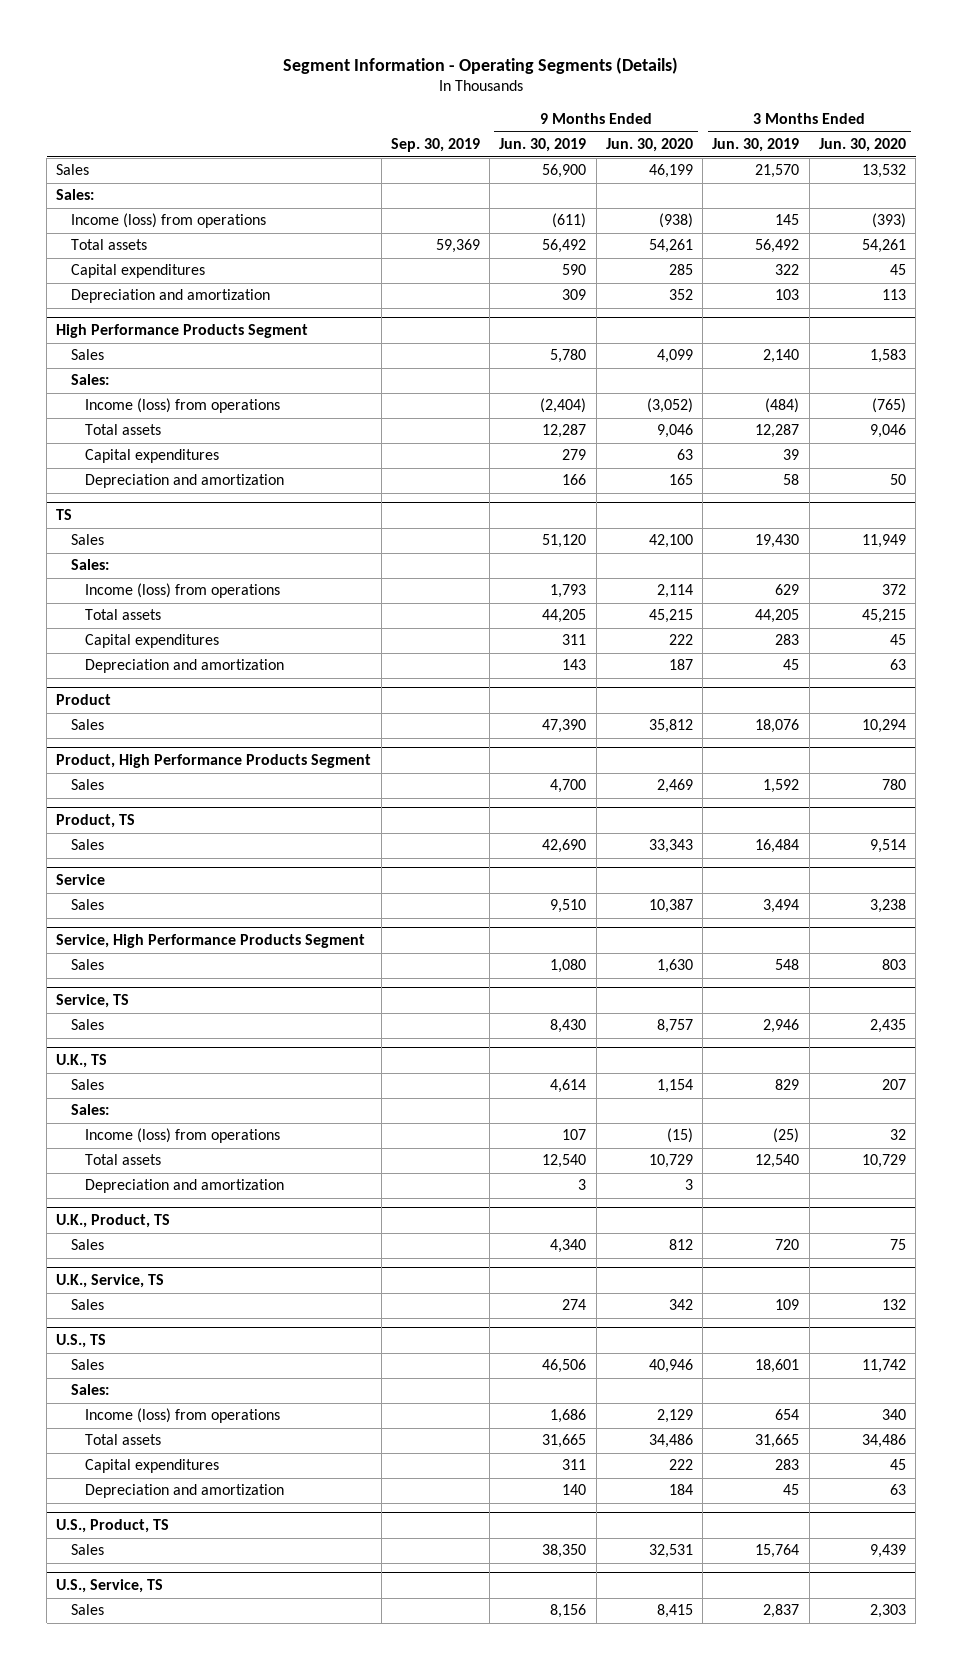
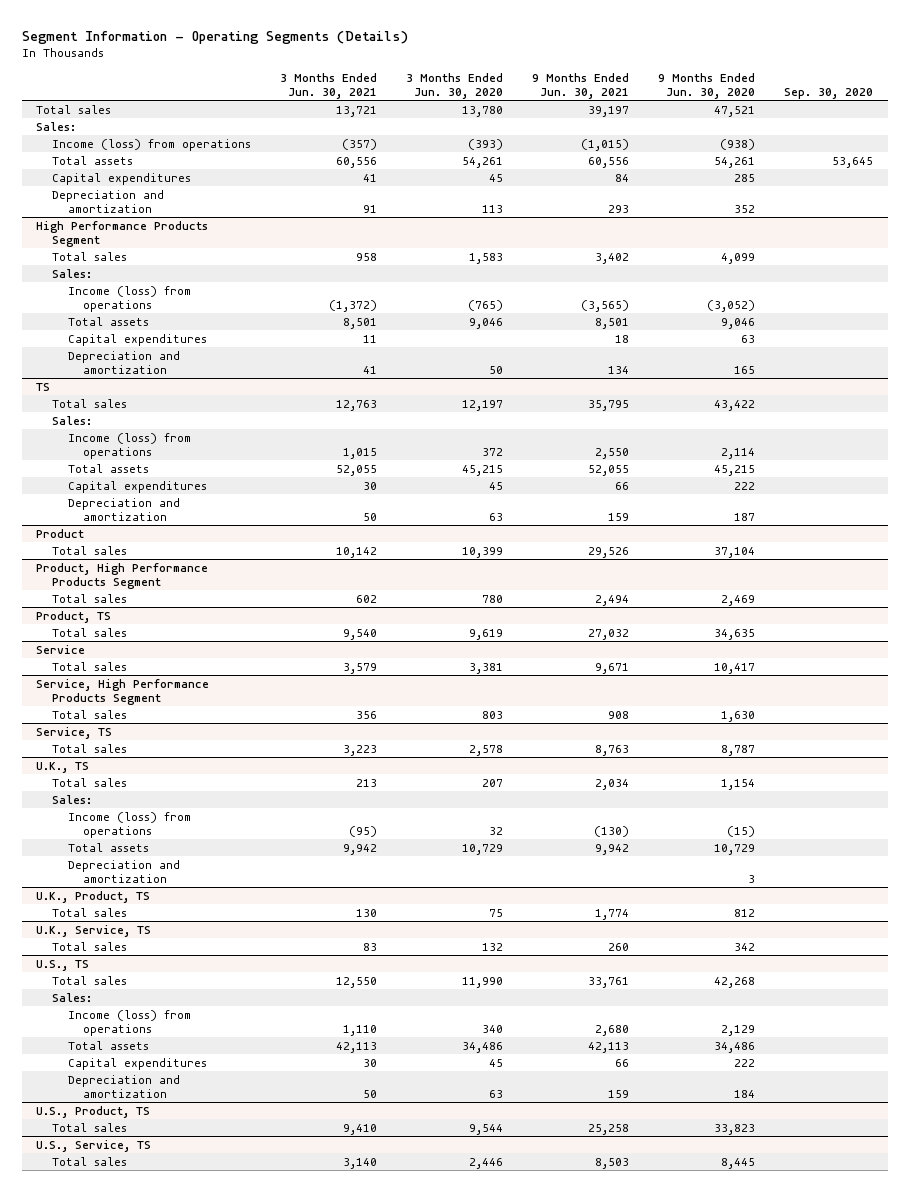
- | Sep. 30, 2019 | 9 Months Ended Jun. 30, 2019 | 9 Months Ended Jun. 30, 2020 | 3 Months Ended Jun. 30, 2019 | 3 Months Ended Jun. 30, 2020
+ | 3 Months Ended Jun. 30, 2021 | 3 Months Ended Jun. 30, 2020 | 9 Months Ended Jun. 30, 2021 | 9 Months Ended Jun. 30, 2020 | Sep. 30, 2020
- Sales | | 56,900 | 46,199 | 21,570 | 13,532
+ Total sales | 13,721 | 13,780 | 39,197 | 47,521 |
@ High Performance Products Segment
- Sales | | 5,780 | 4,099 | 2,140 | 1,583
+ Total sales | 958 | 1,583 | 3,402 | 4,099 |
@ TS
- Sales | | 51,120 | 42,100 | 19,430 | 11,949
+ Total sales | 12,763 | 12,197 | 35,795 | 43,422 |
@ Product
- Sales | | 47,390 | 35,812 | 18,076 | 10,294
+ Total sales | 10,142 | 10,399 | 29,526 | 37,104 |
@ Product, High Performance Products Segment
- Sales | | 4,700 | 2,469 | 1,592 | 780
+ Total sales | 602 | 780 | 2,494 | 2,469 |
@ Product, TS
- Sales | | 42,690 | 33,343 | 16,484 | 9,514
+ Total sales | 9,540 | 9,619 | 27,032 | 34,635 |
@ Service
- Sales | | 9,510 | 10,387 | 3,494 | 3,238
+ Total sales | 3,579 | 3,381 | 9,671 | 10,417 |
@ Service, High Performance Products Segment
- Sales | | 1,080 | 1,630 | 548 | 803
+ Total sales | 356 | 803 | 908 | 1,630 |
@ Service, TS
- Sales | | 8,430 | 8,757 | 2,946 | 2,435
+ Total sales | 3,223 | 2,578 | 8,763 | 8,787 |
@ U.K., TS
- Sales | | 4,614 | 1,154 | 829 | 207
+ Total sales | 213 | 207 | 2,034 | 1,154 |
@ U.K., Product, TS
- Sales | | 4,340 | 812 | 720 | 75
+ Total sales | 130 | 75 | 1,774 | 812 |
@ U.K., Service, TS
- Sales | | 274 | 342 | 109 | 132
+ Total sales | 83 | 132 | 260 | 342 |
@ U.S., TS
- Sales | | 46,506 | 40,946 | 18,601 | 11,742
+ Total sales | 12,550 | 11,990 | 33,761 | 42,268 |
@ U.S., Product, TS
- Sales | | 38,350 | 32,531 | 15,764 | 9,439
+ Total sales | 9,410 | 9,544 | 25,258 | 33,823 |
@ U.S., Service, TS
- Sales | | 8,156 | 8,415 | 2,837 | 2,303
+ Total sales | 3,140 | 2,446 | 8,503 | 8,445 |

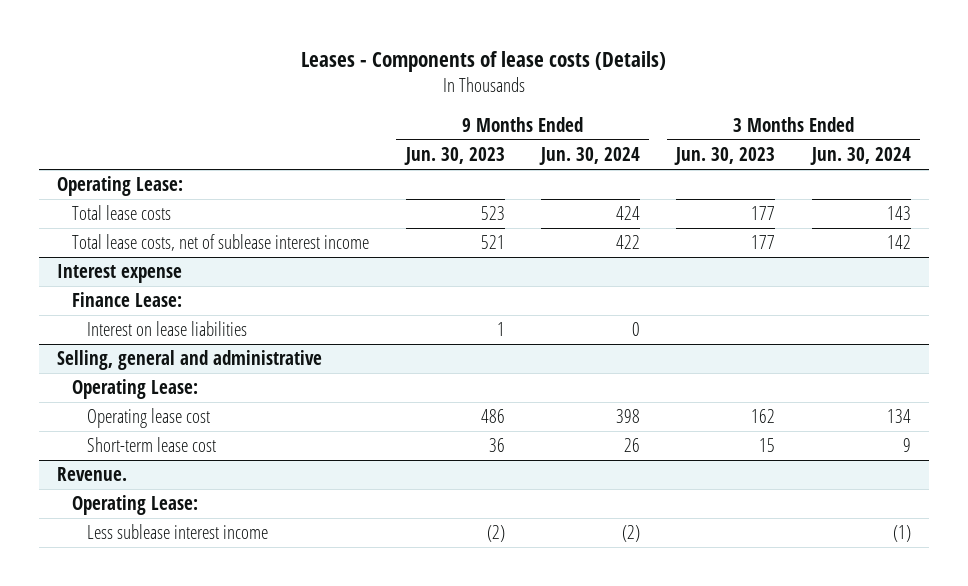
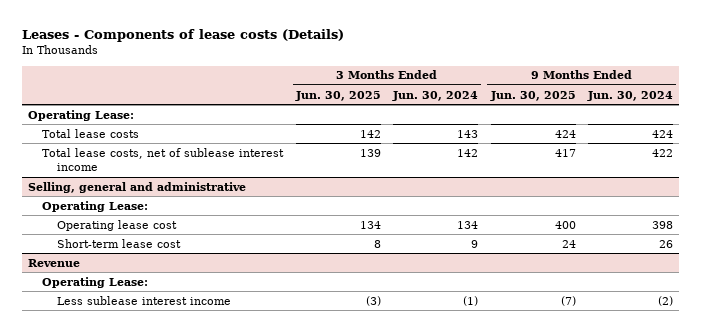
- | 9 Months Ended Jun. 30, 2023 | 9 Months Ended Jun. 30, 2024 | 3 Months Ended Jun. 30, 2023 | 3 Months Ended Jun. 30, 2024
+ | 3 Months Ended Jun. 30, 2025 | 3 Months Ended Jun. 30, 2024 | 9 Months Ended Jun. 30, 2025 | 9 Months Ended Jun. 30, 2024
- Interest expense
- Finance Lease:
- Interest on lease liabilities | 1 | 0 | |
- Revenue.
+ Revenue

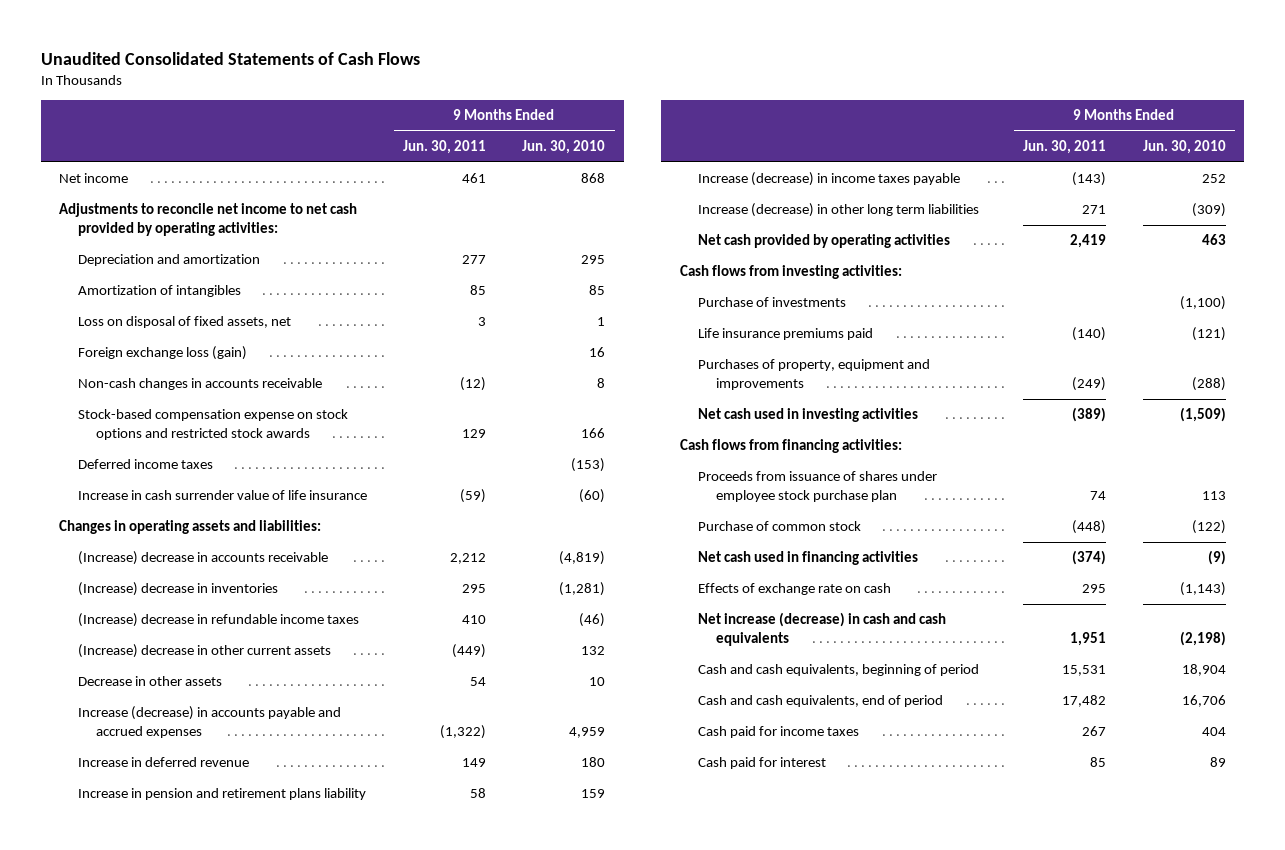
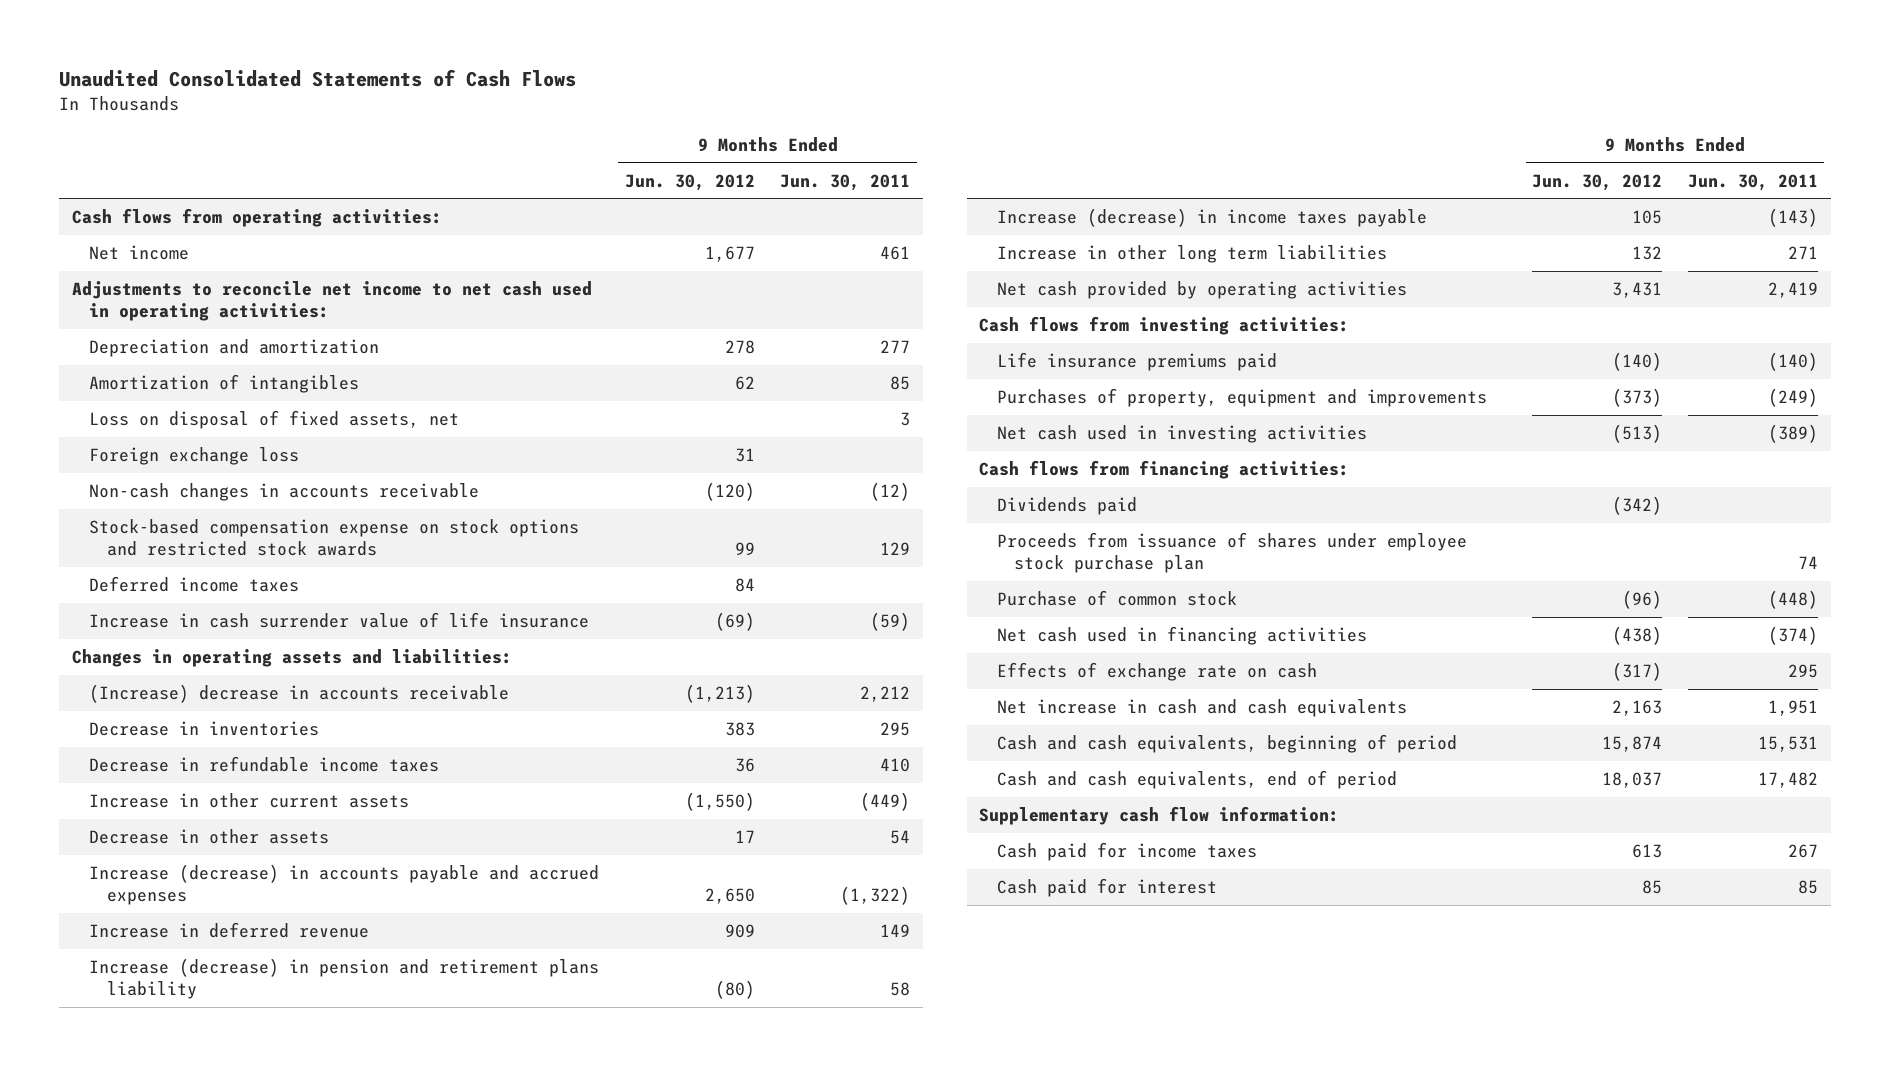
- | 9 Months Ended Jun. 30, 2011 | 9 Months Ended Jun. 30, 2010
+ | 9 Months Ended Jun. 30, 2012 | 9 Months Ended Jun. 30, 2011
+ Cash flows from operating activities:
- Adjustments to reconcile net income to net cash provided by operating activities:
+ Adjustments to reconcile net income to net cash used in operating activities:
- Foreign exchange loss (gain) | | 16
+ Foreign exchange loss | 31 |
- (Increase) decrease in inventories | 295 | (1,281)
- (Increase) decrease in refundable income taxes | 410 | (46)
- (Increase) decrease in other current assets | (449) | 132
+ Decrease in inventories | 383 | 295
+ Decrease in refundable income taxes | 36 | 410
+ Increase in other current assets | (1,550) | (449)
- Increase in pension and retirement plans liability | 58 | 159
+ Increase (decrease) in pension and retirement plans liability | (80) | 58
- Increase (decrease) in other long term liabilities | 271 | (309)
+ Increase in other long term liabilities | 132 | 271
- Purchase of investments | | (1,100)
+ Dividends paid | (342) |
- Net increase (decrease) in cash and cash equivalents | 1,951 | (2,198)
+ Net increase in cash and cash equivalents | 2,163 | 1,951
+ Supplementary cash flow information:

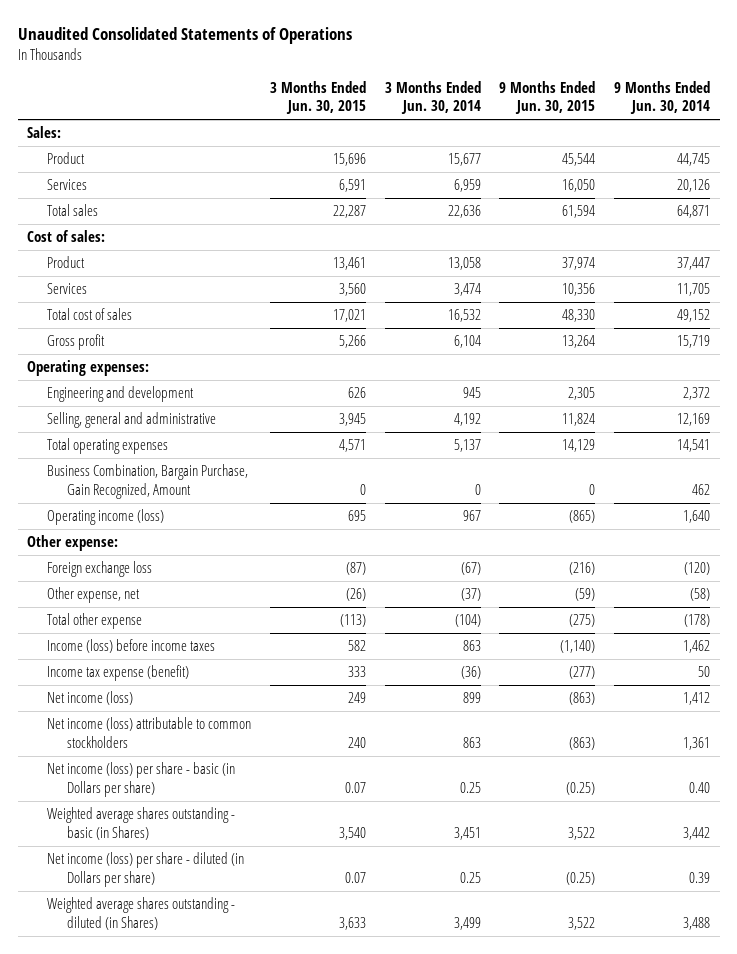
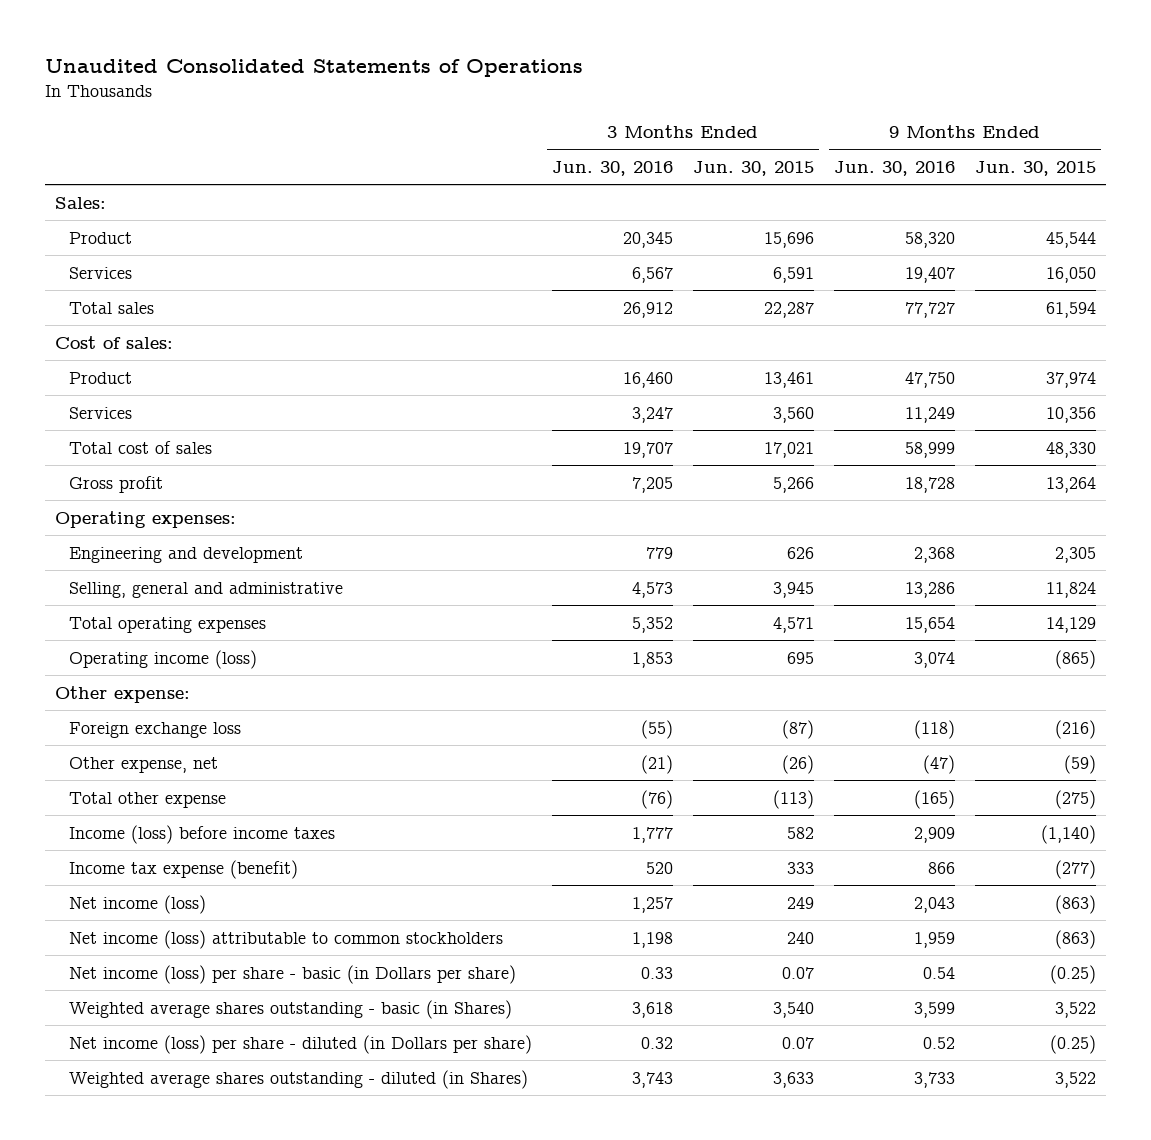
- | 3 Months Ended Jun. 30, 2015 | 3 Months Ended Jun. 30, 2014 | 9 Months Ended Jun. 30, 2015 | 9 Months Ended Jun. 30, 2014
+ | 3 Months Ended Jun. 30, 2016 | 3 Months Ended Jun. 30, 2015 | 9 Months Ended Jun. 30, 2016 | 9 Months Ended Jun. 30, 2015
- Business Combination, Bargain Purchase, Gain Recognized, Amount | 0 | 0 | 0 | 462

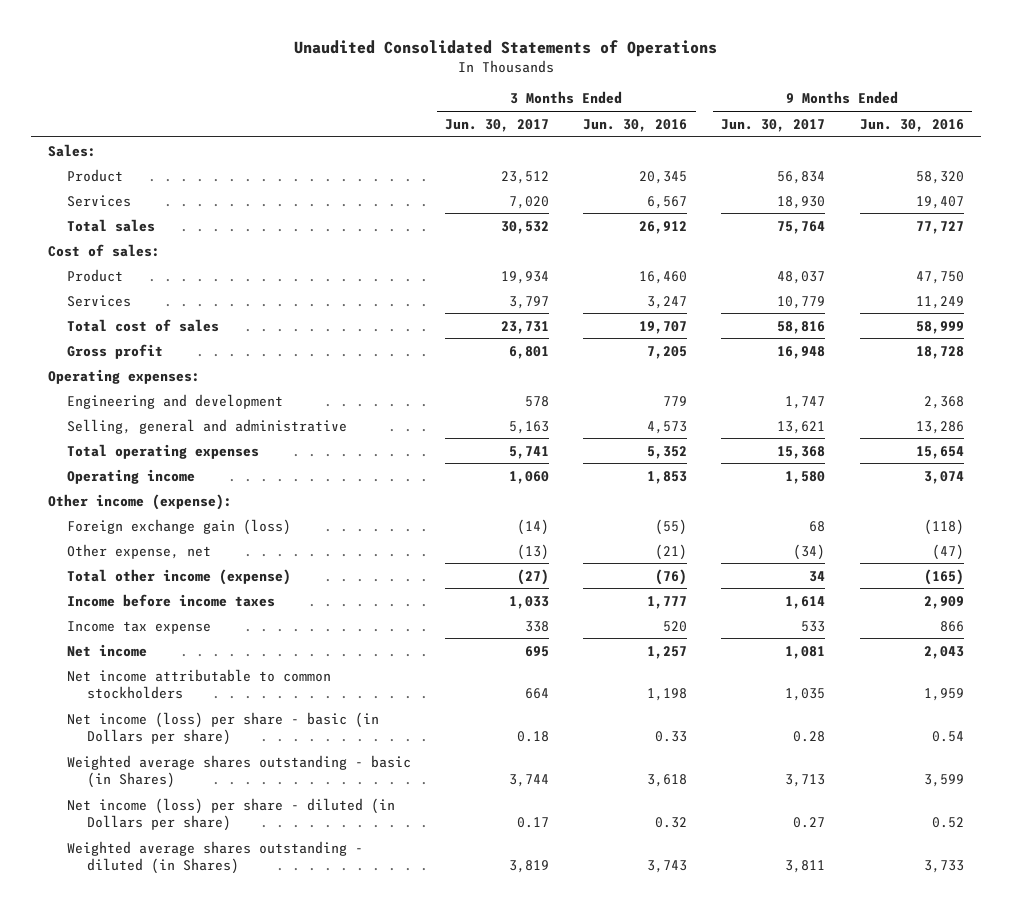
- | 3 Months Ended Jun. 30, 2016 | 3 Months Ended Jun. 30, 2015 | 9 Months Ended Jun. 30, 2016 | 9 Months Ended Jun. 30, 2015
+ | 3 Months Ended Jun. 30, 2017 | 3 Months Ended Jun. 30, 2016 | 9 Months Ended Jun. 30, 2017 | 9 Months Ended Jun. 30, 2016
- Operating income (loss) | 1,853 | 695 | 3,074 | (865)
- Other expense:
- Foreign exchange loss | (55) | (87) | (118) | (216)
+ Operating income | 1,060 | 1,853 | 1,580 | 3,074
+ Other income (expense):
+ Foreign exchange gain (loss) | (14) | (55) | 68 | (118)
- Total other expense | (76) | (113) | (165) | (275)
- Income (loss) before income taxes | 1,777 | 582 | 2,909 | (1,140)
- Income tax expense (benefit) | 520 | 333 | 866 | (277)
- Net income (loss) | 1,257 | 249 | 2,043 | (863)
- Net income (loss) attributable to common stockholders | 1,198 | 240 | 1,959 | (863)
+ Total other income (expense) | (27) | (76) | 34 | (165)
+ Income before income taxes | 1,033 | 1,777 | 1,614 | 2,909
+ Income tax expense | 338 | 520 | 533 | 866
+ Net income | 695 | 1,257 | 1,081 | 2,043
+ Net income attributable to common stockholders | 664 | 1,198 | 1,035 | 1,959

